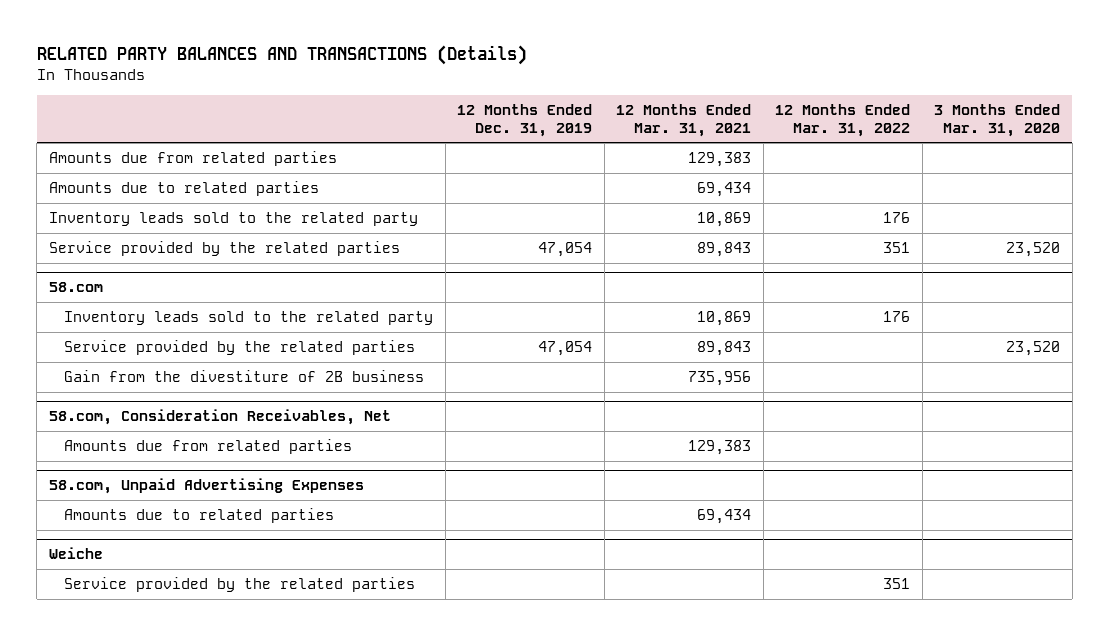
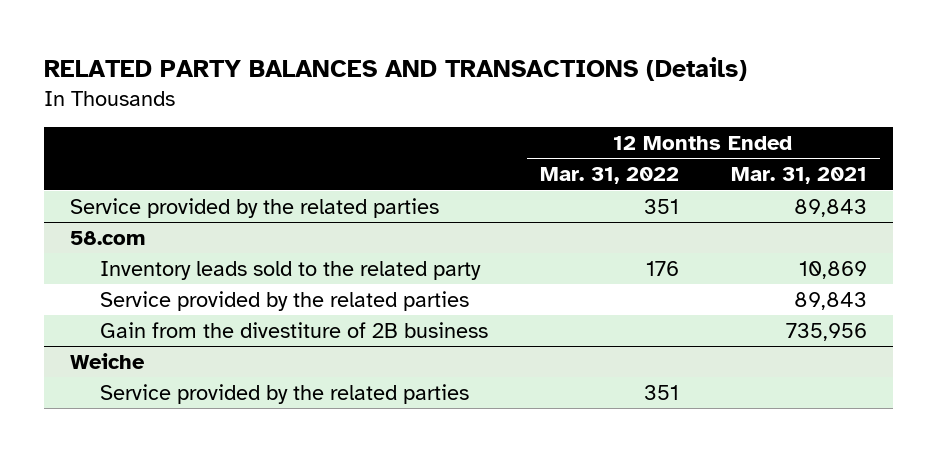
- | 12 Months Ended Dec. 31, 2019 | 12 Months Ended Mar. 31, 2021 | 12 Months Ended Mar. 31, 2022 | 3 Months Ended Mar. 31, 2020
+ | 12 Months Ended Mar. 31, 2022 | 12 Months Ended Mar. 31, 2021
- Amounts due from related parties | | 129,383 | |
- Amounts due to related parties | | 69,434 | |
- Inventory leads sold to the related party | | 10,869 | 176 |
- 58.com, Consideration Receivables, Net
- Amounts due from related parties | | 129,383 | |
- 58.com, Unpaid Advertising Expenses
- Amounts due to related parties | | 69,434 | |

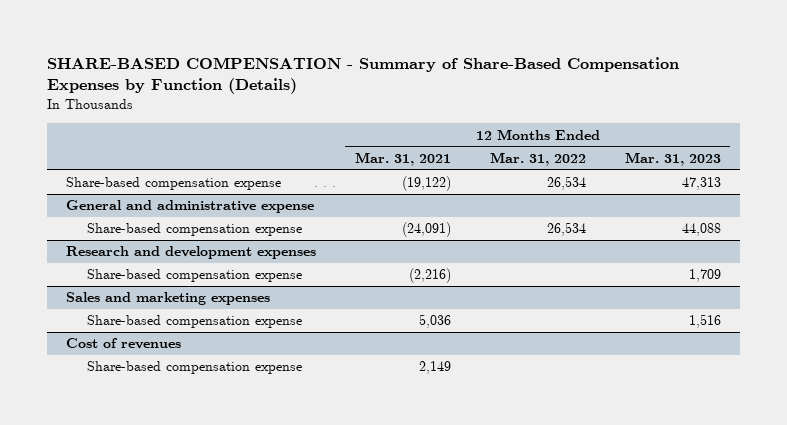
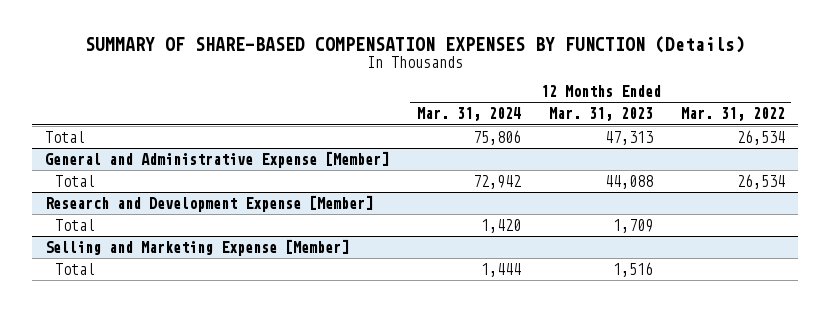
- SHARE-BASED COMPENSATION - Summary of Share-Based Compensation Expenses by Function (Details)
+ SUMMARY OF SHARE-BASED COMPENSATION EXPENSES BY FUNCTION (Details)
- | 12 Months Ended Mar. 31, 2021 | 12 Months Ended Mar. 31, 2022 | 12 Months Ended Mar. 31, 2023
+ | 12 Months Ended Mar. 31, 2024 | 12 Months Ended Mar. 31, 2023 | 12 Months Ended Mar. 31, 2022
- Share-based compensation expense | (19,122) | 26,534 | 47,313
- General and administrative expense
- Share-based compensation expense | (24,091) | 26,534 | 44,088
- Research and development expenses
- Share-based compensation expense | (2,216) | | 1,709
- Sales and marketing expenses
- Share-based compensation expense | 5,036 | | 1,516
- Cost of revenues
- Share-based compensation expense | 2,149 | |
+ Total | 75,806 | 47,313 | 26,534
+ General and Administrative Expense [Member]
+ Total | 72,942 | 44,088 | 26,534
+ Research and Development Expense [Member]
+ Total | 1,420 | 1,709 |
+ Selling and Marketing Expense [Member]
+ Total | 1,444 | 1,516 |

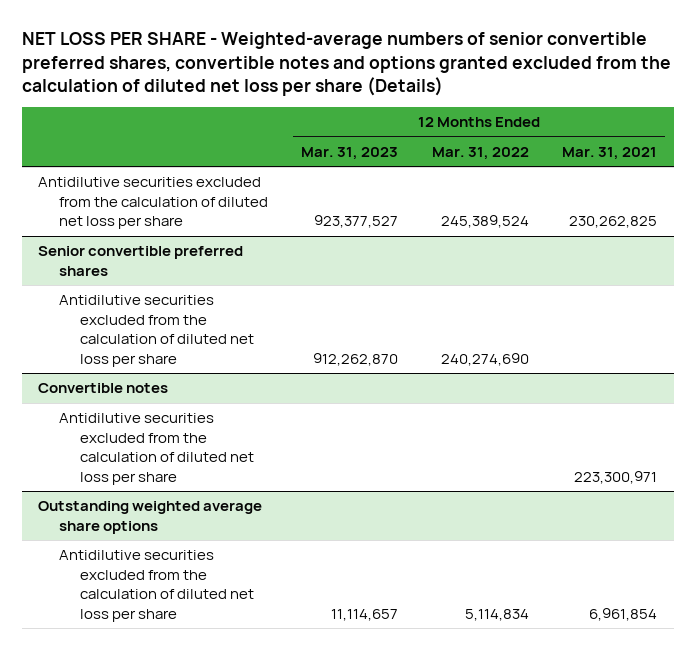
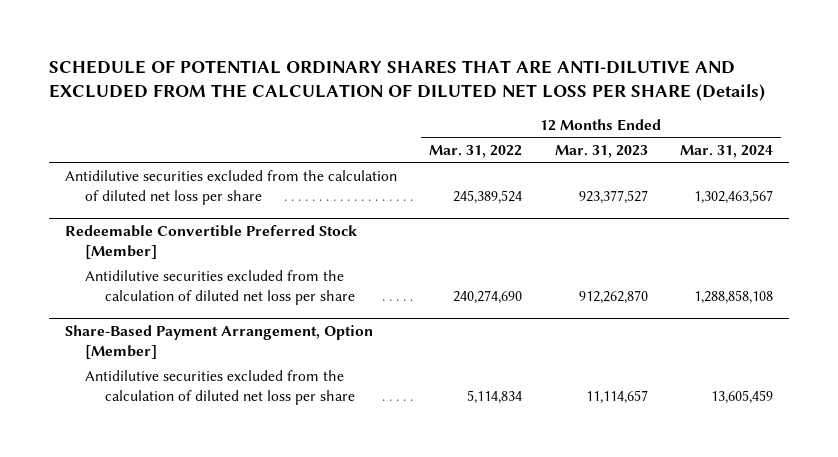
- NET LOSS PER SHARE - Weighted-average numbers of senior convertible preferred shares, convertible notes and options granted excluded from the calculation of diluted net loss per share (Details)
+ SCHEDULE OF POTENTIAL ORDINARY SHARES THAT ARE ANTI-DILUTIVE AND EXCLUDED FROM THE CALCULATION OF DILUTED NET LOSS PER SHARE (Details)
- | 12 Months Ended Mar. 31, 2023 | 12 Months Ended Mar. 31, 2022 | 12 Months Ended Mar. 31, 2021
+ | 12 Months Ended Mar. 31, 2022 | 12 Months Ended Mar. 31, 2023 | 12 Months Ended Mar. 31, 2024
- Senior convertible preferred shares
+ Redeemable Convertible Preferred Stock [Member]
- Convertible notes
- Antidilutive securities excluded from the calculation of diluted net loss per share | | | 223,300,971
- Outstanding weighted average share options
+ Share-Based Payment Arrangement, Option [Member]

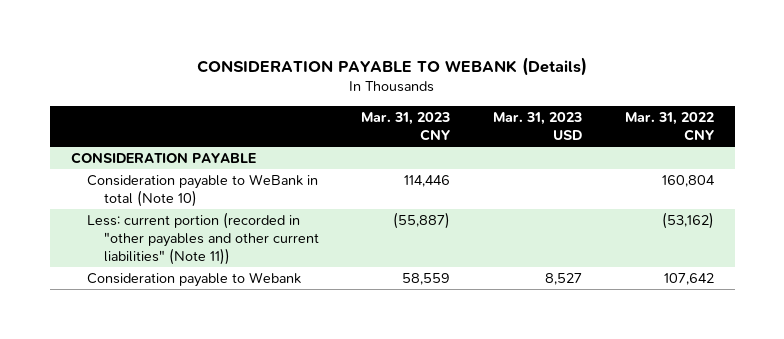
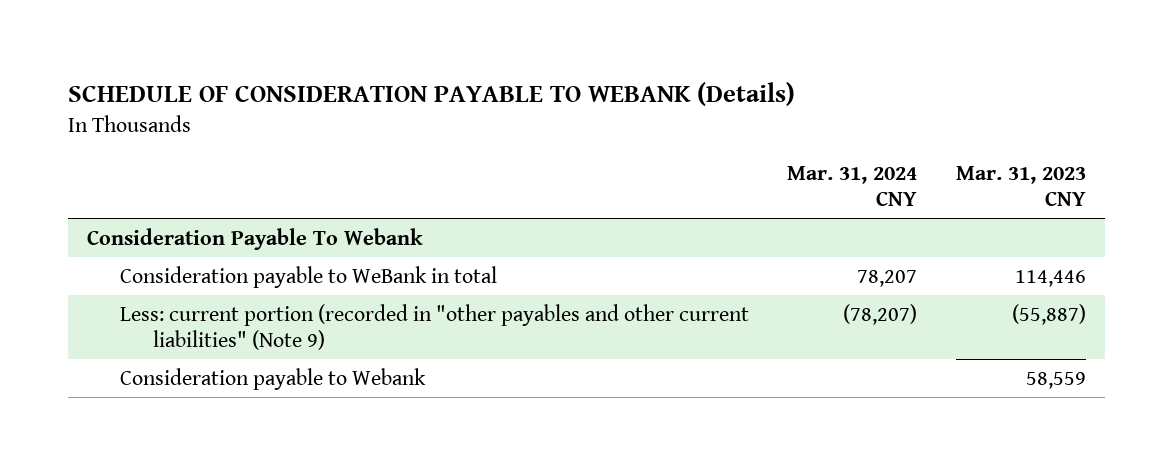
- CONSIDERATION PAYABLE TO WEBANK (Details)
+ SCHEDULE OF CONSIDERATION PAYABLE TO WEBANK (Details)
- | Mar. 31, 2023 CNY | Mar. 31, 2023 USD | Mar. 31, 2022 CNY
+ | Mar. 31, 2024 CNY | Mar. 31, 2023 CNY
- CONSIDERATION PAYABLE
- Consideration payable to WeBank in total (Note 10) | 114,446 | | 160,804
- Less: current portion (recorded in "other payables and other current liabilities" (Note 11)) | (55,887) | | (53,162)
+ Consideration Payable To Webank
+ Consideration payable to WeBank in total | 78,207 | 114,446
+ Less: current portion (recorded in "other payables and other current liabilities" (Note 9) | (78,207) | (55,887)

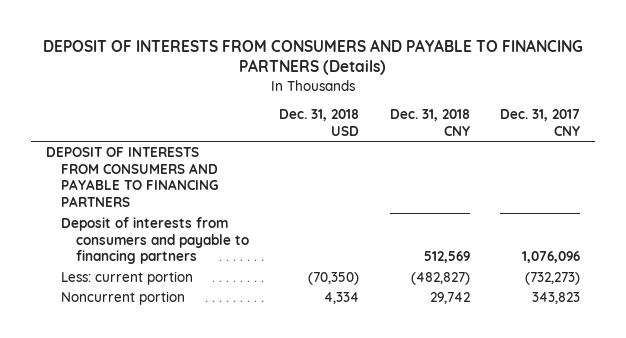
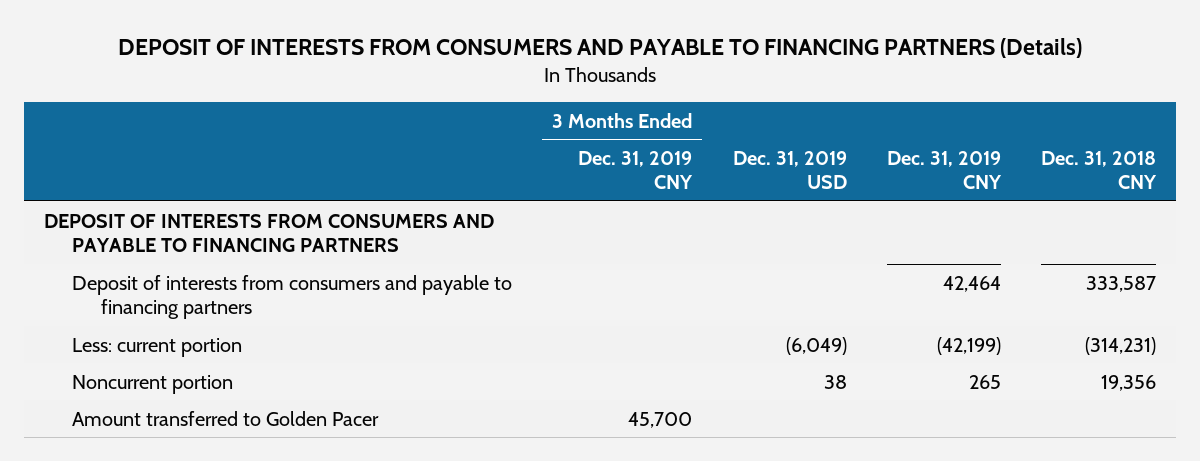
- | Dec. 31, 2018 USD | Dec. 31, 2018 CNY | Dec. 31, 2017 CNY
+ | 3 Months Ended Dec. 31, 2019 CNY | Dec. 31, 2019 USD | Dec. 31, 2019 CNY | Dec. 31, 2018 CNY
- Deposit of interests from consumers and payable to financing partners | | 512,569 | 1,076,096
- Less: current portion | (70,350) | (482,827) | (732,273)
- Noncurrent portion | 4,334 | 29,742 | 343,823
+ Deposit of interests from consumers and payable to financing partners | | | 42,464 | 333,587
+ Less: current portion | | (6,049) | (42,199) | (314,231)
+ Noncurrent portion | | 38 | 265 | 19,356
+ Amount transferred to Golden Pacer | 45,700 | | |

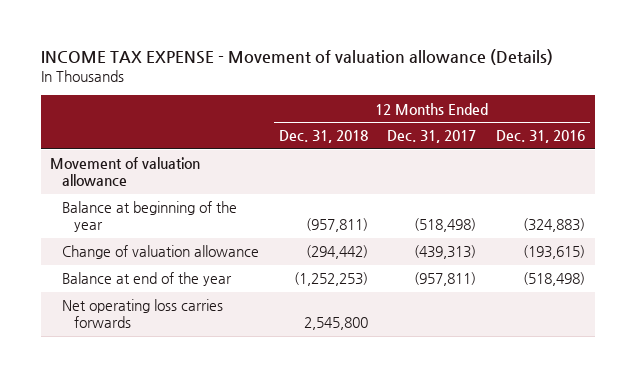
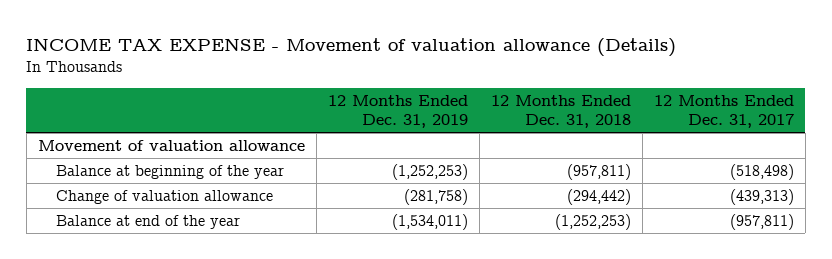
- | 12 Months Ended Dec. 31, 2018 | 12 Months Ended Dec. 31, 2017 | 12 Months Ended Dec. 31, 2016
+ | 12 Months Ended Dec. 31, 2019 | 12 Months Ended Dec. 31, 2018 | 12 Months Ended Dec. 31, 2017
- Net operating loss carries forwards | 2,545,800 | |

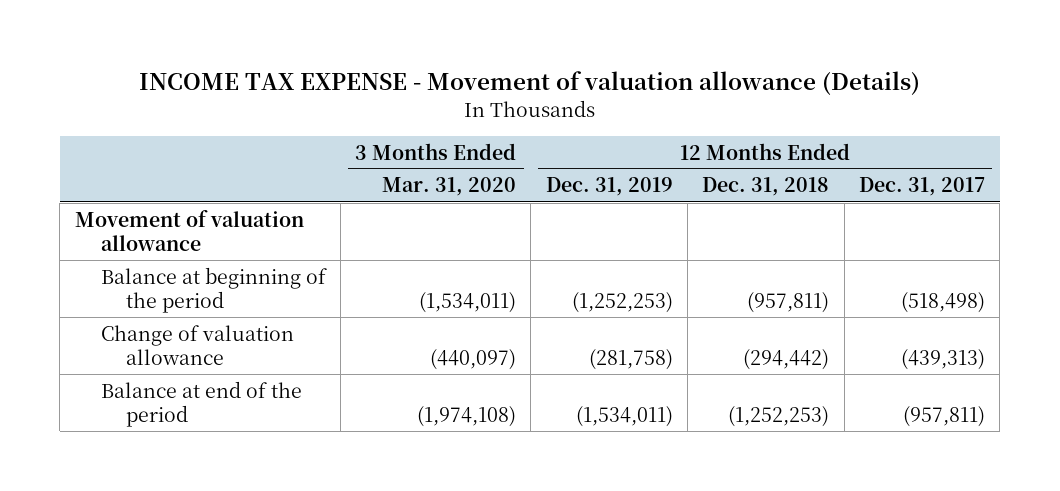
- | 12 Months Ended Dec. 31, 2019 | 12 Months Ended Dec. 31, 2018 | 12 Months Ended Dec. 31, 2017
+ | 3 Months Ended Mar. 31, 2020 | 12 Months Ended Dec. 31, 2019 | 12 Months Ended Dec. 31, 2018 | 12 Months Ended Dec. 31, 2017
- Balance at beginning of the year | (1,252,253) | (957,811) | (518,498)
+ Balance at beginning of the period | (1,534,011) | (1,252,253) | (957,811) | (518,498)
- Balance at end of the year | (1,534,011) | (1,252,253) | (957,811)
+ Balance at end of the period | (1,974,108) | (1,534,011) | (1,252,253) | (957,811)

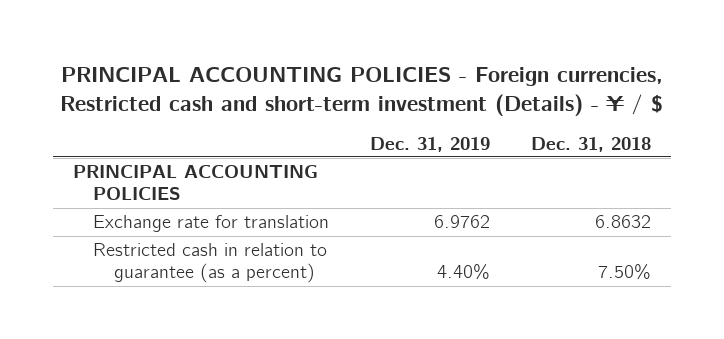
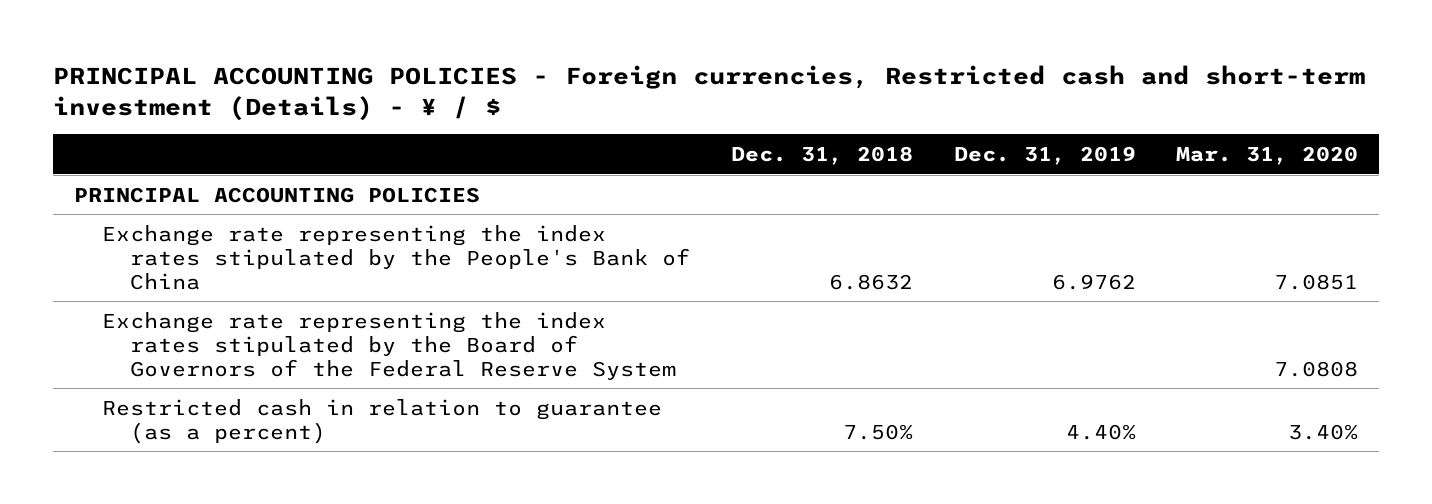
- | Dec. 31, 2019 | Dec. 31, 2018
+ | Dec. 31, 2018 | Dec. 31, 2019 | Mar. 31, 2020
- Exchange rate for translation | 6.9762 | 6.8632
+ Exchange rate representing the index rates stipulated by the People's Bank of China | 6.8632 | 6.9762 | 7.0851
+ Exchange rate representing the index rates stipulated by the Board of Governors of the Federal Reserve System | | | 7.0808

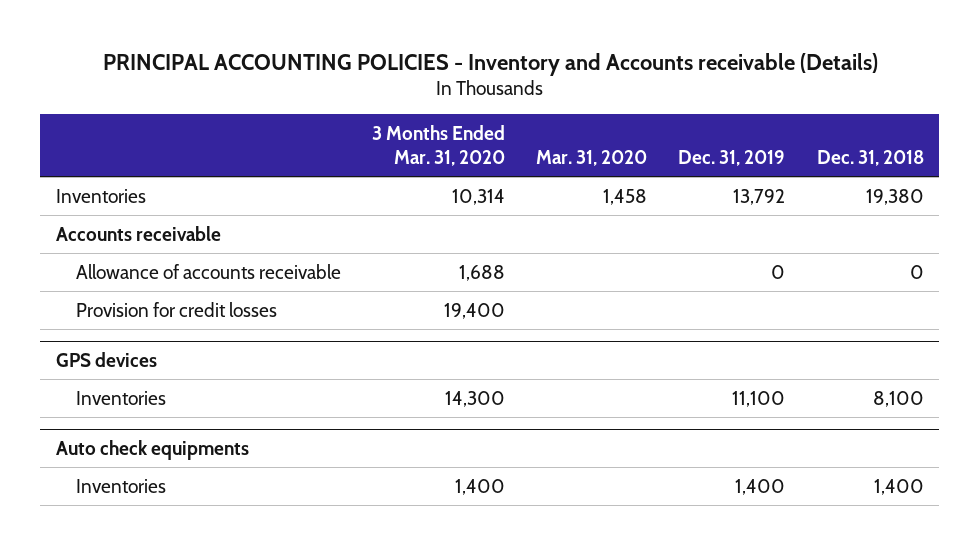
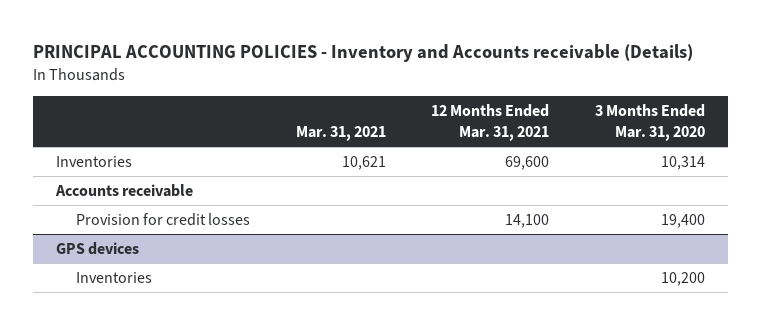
- | 3 Months Ended Mar. 31, 2020 | Mar. 31, 2020 | Dec. 31, 2019 | Dec. 31, 2018
+ | Mar. 31, 2021 | 12 Months Ended Mar. 31, 2021 | 3 Months Ended Mar. 31, 2020
- Allowance of accounts receivable | 1,688 | | 0 | 0
@ GPS devices
- Inventories | 14,300 | | 11,100 | 8,100
- Auto check equipments
- Inventories | 1,400 | | 1,400 | 1,400
@ GPS devices
+ Inventories | | | 10,200

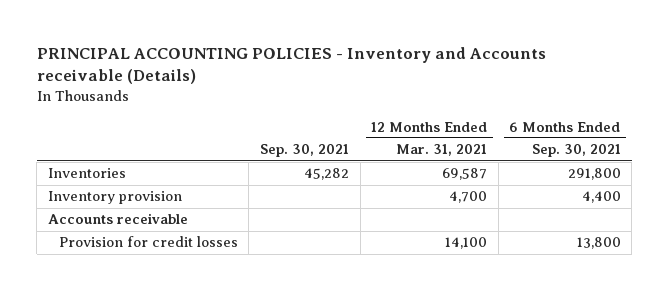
- | Mar. 31, 2021 | 12 Months Ended Mar. 31, 2021 | 3 Months Ended Mar. 31, 2020
+ | Sep. 30, 2021 | 12 Months Ended Mar. 31, 2021 | 6 Months Ended Sep. 30, 2021
- Inventories | 10,621 | 69,600 | 10,314
+ Inventories | 45,282 | 69,587 | 291,800
+ Inventory provision | | 4,700 | 4,400
- GPS devices
- Inventories | | | 10,200

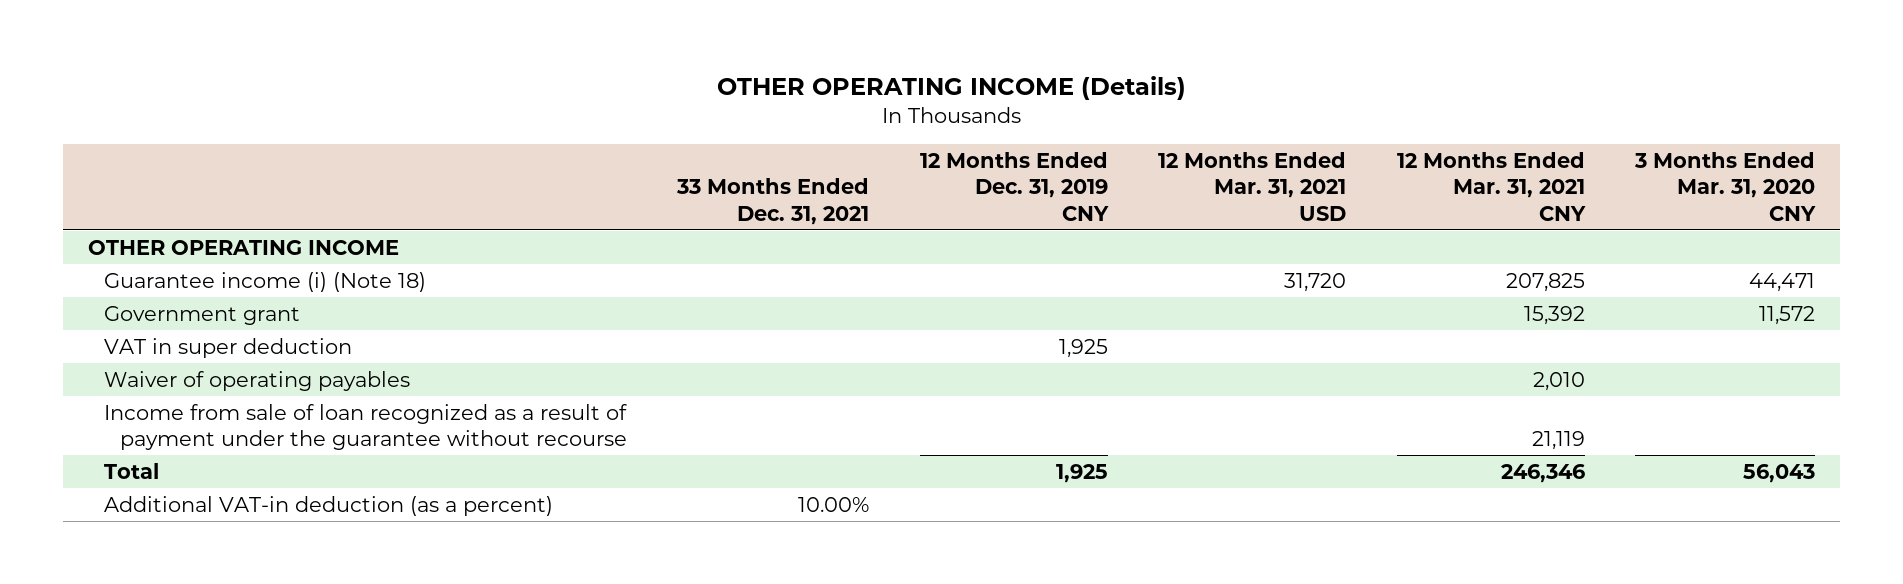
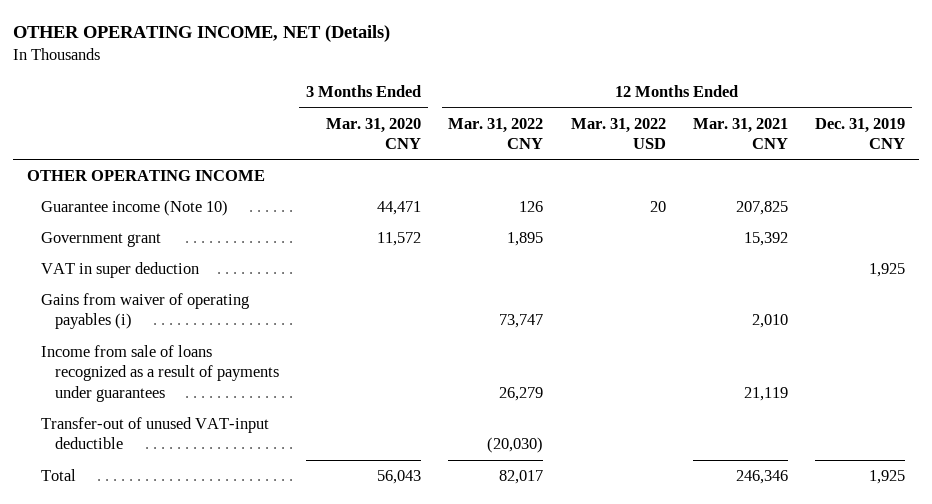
- OTHER OPERATING INCOME (Details)
+ OTHER OPERATING INCOME, NET (Details)
- | 33 Months Ended Dec. 31, 2021 | 12 Months Ended Dec. 31, 2019 CNY | 12 Months Ended Mar. 31, 2021 USD | 12 Months Ended Mar. 31, 2021 CNY | 3 Months Ended Mar. 31, 2020 CNY
+ | 3 Months Ended Mar. 31, 2020 CNY | 12 Months Ended Mar. 31, 2022 CNY | 12 Months Ended Mar. 31, 2022 USD | 12 Months Ended Mar. 31, 2021 CNY | 12 Months Ended Dec. 31, 2019 CNY
- Guarantee income (i) (Note 18) | | | 31,720 | 207,825 | 44,471
+ Guarantee income (Note 10) | 44,471 | 126 | 20 | 207,825 |
- Waiver of operating payables | | | | 2,010 |
- Income from sale of loan recognized as a result of payment under the guarantee without recourse | | | | 21,119 |
+ Gains from waiver of operating payables (i) | | 73,747 | | 2,010 |
+ Income from sale of loans recognized as a result of payments under guarantees | | 26,279 | | 21,119 |
+ Transfer-out of unused VAT-input deductible | | (20,030) | | |
- Additional VAT-in deduction (as a percent) | 10.00% | | | |

